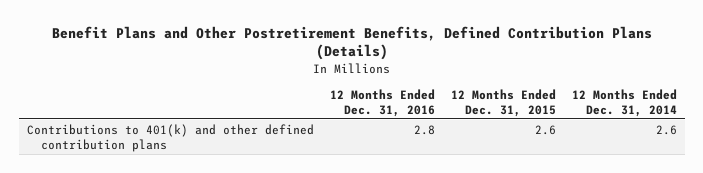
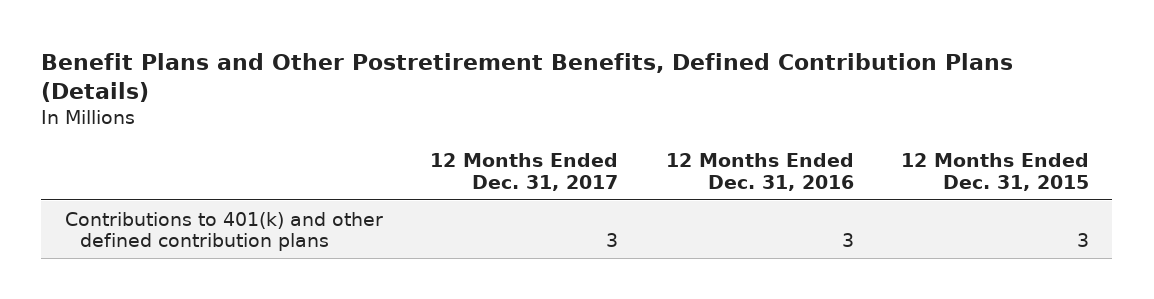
- | 12 Months Ended Dec. 31, 2016 | 12 Months Ended Dec. 31, 2015 | 12 Months Ended Dec. 31, 2014
+ | 12 Months Ended Dec. 31, 2017 | 12 Months Ended Dec. 31, 2016 | 12 Months Ended Dec. 31, 2015
- Contributions to 401(k) and other defined contribution plans | 2.8 | 2.6 | 2.6
+ Contributions to 401(k) and other defined contribution plans | 3 | 3 | 3

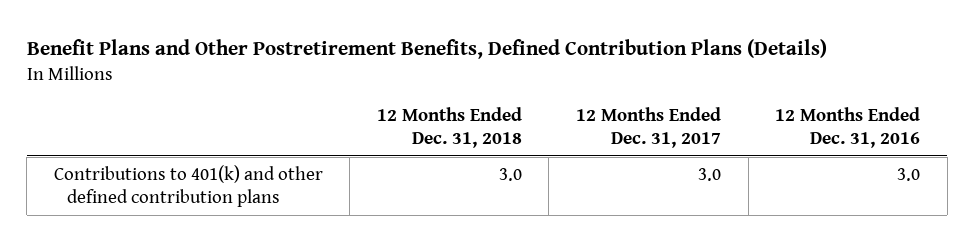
- | 12 Months Ended Dec. 31, 2017 | 12 Months Ended Dec. 31, 2016 | 12 Months Ended Dec. 31, 2015
+ | 12 Months Ended Dec. 31, 2018 | 12 Months Ended Dec. 31, 2017 | 12 Months Ended Dec. 31, 2016
- Contributions to 401(k) and other defined contribution plans | 3 | 3 | 3
+ Contributions to 401(k) and other defined contribution plans | 3.0 | 3.0 | 3.0

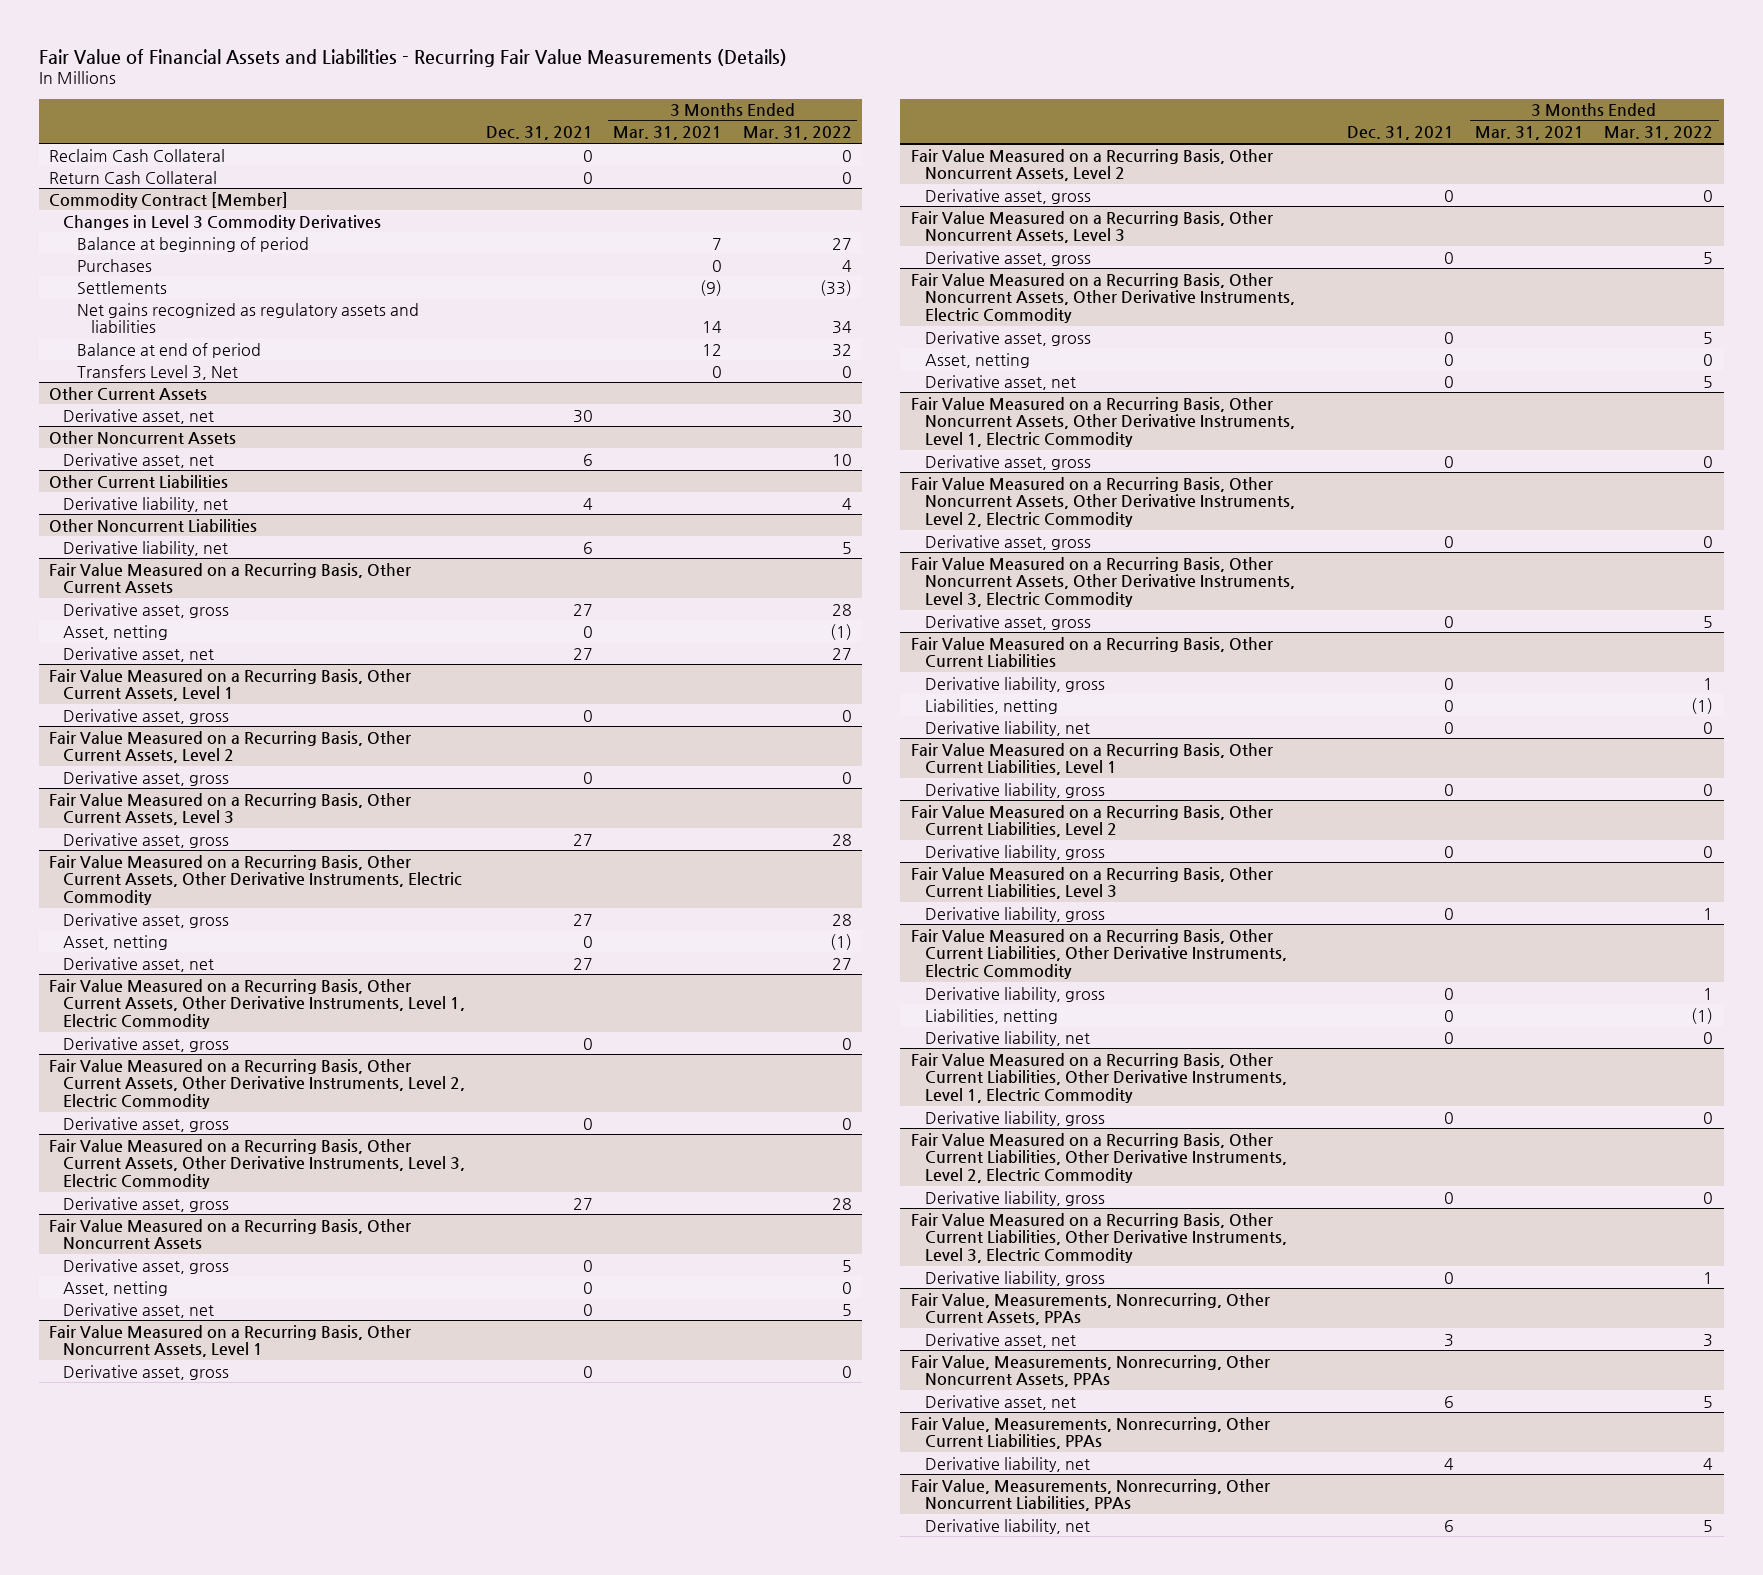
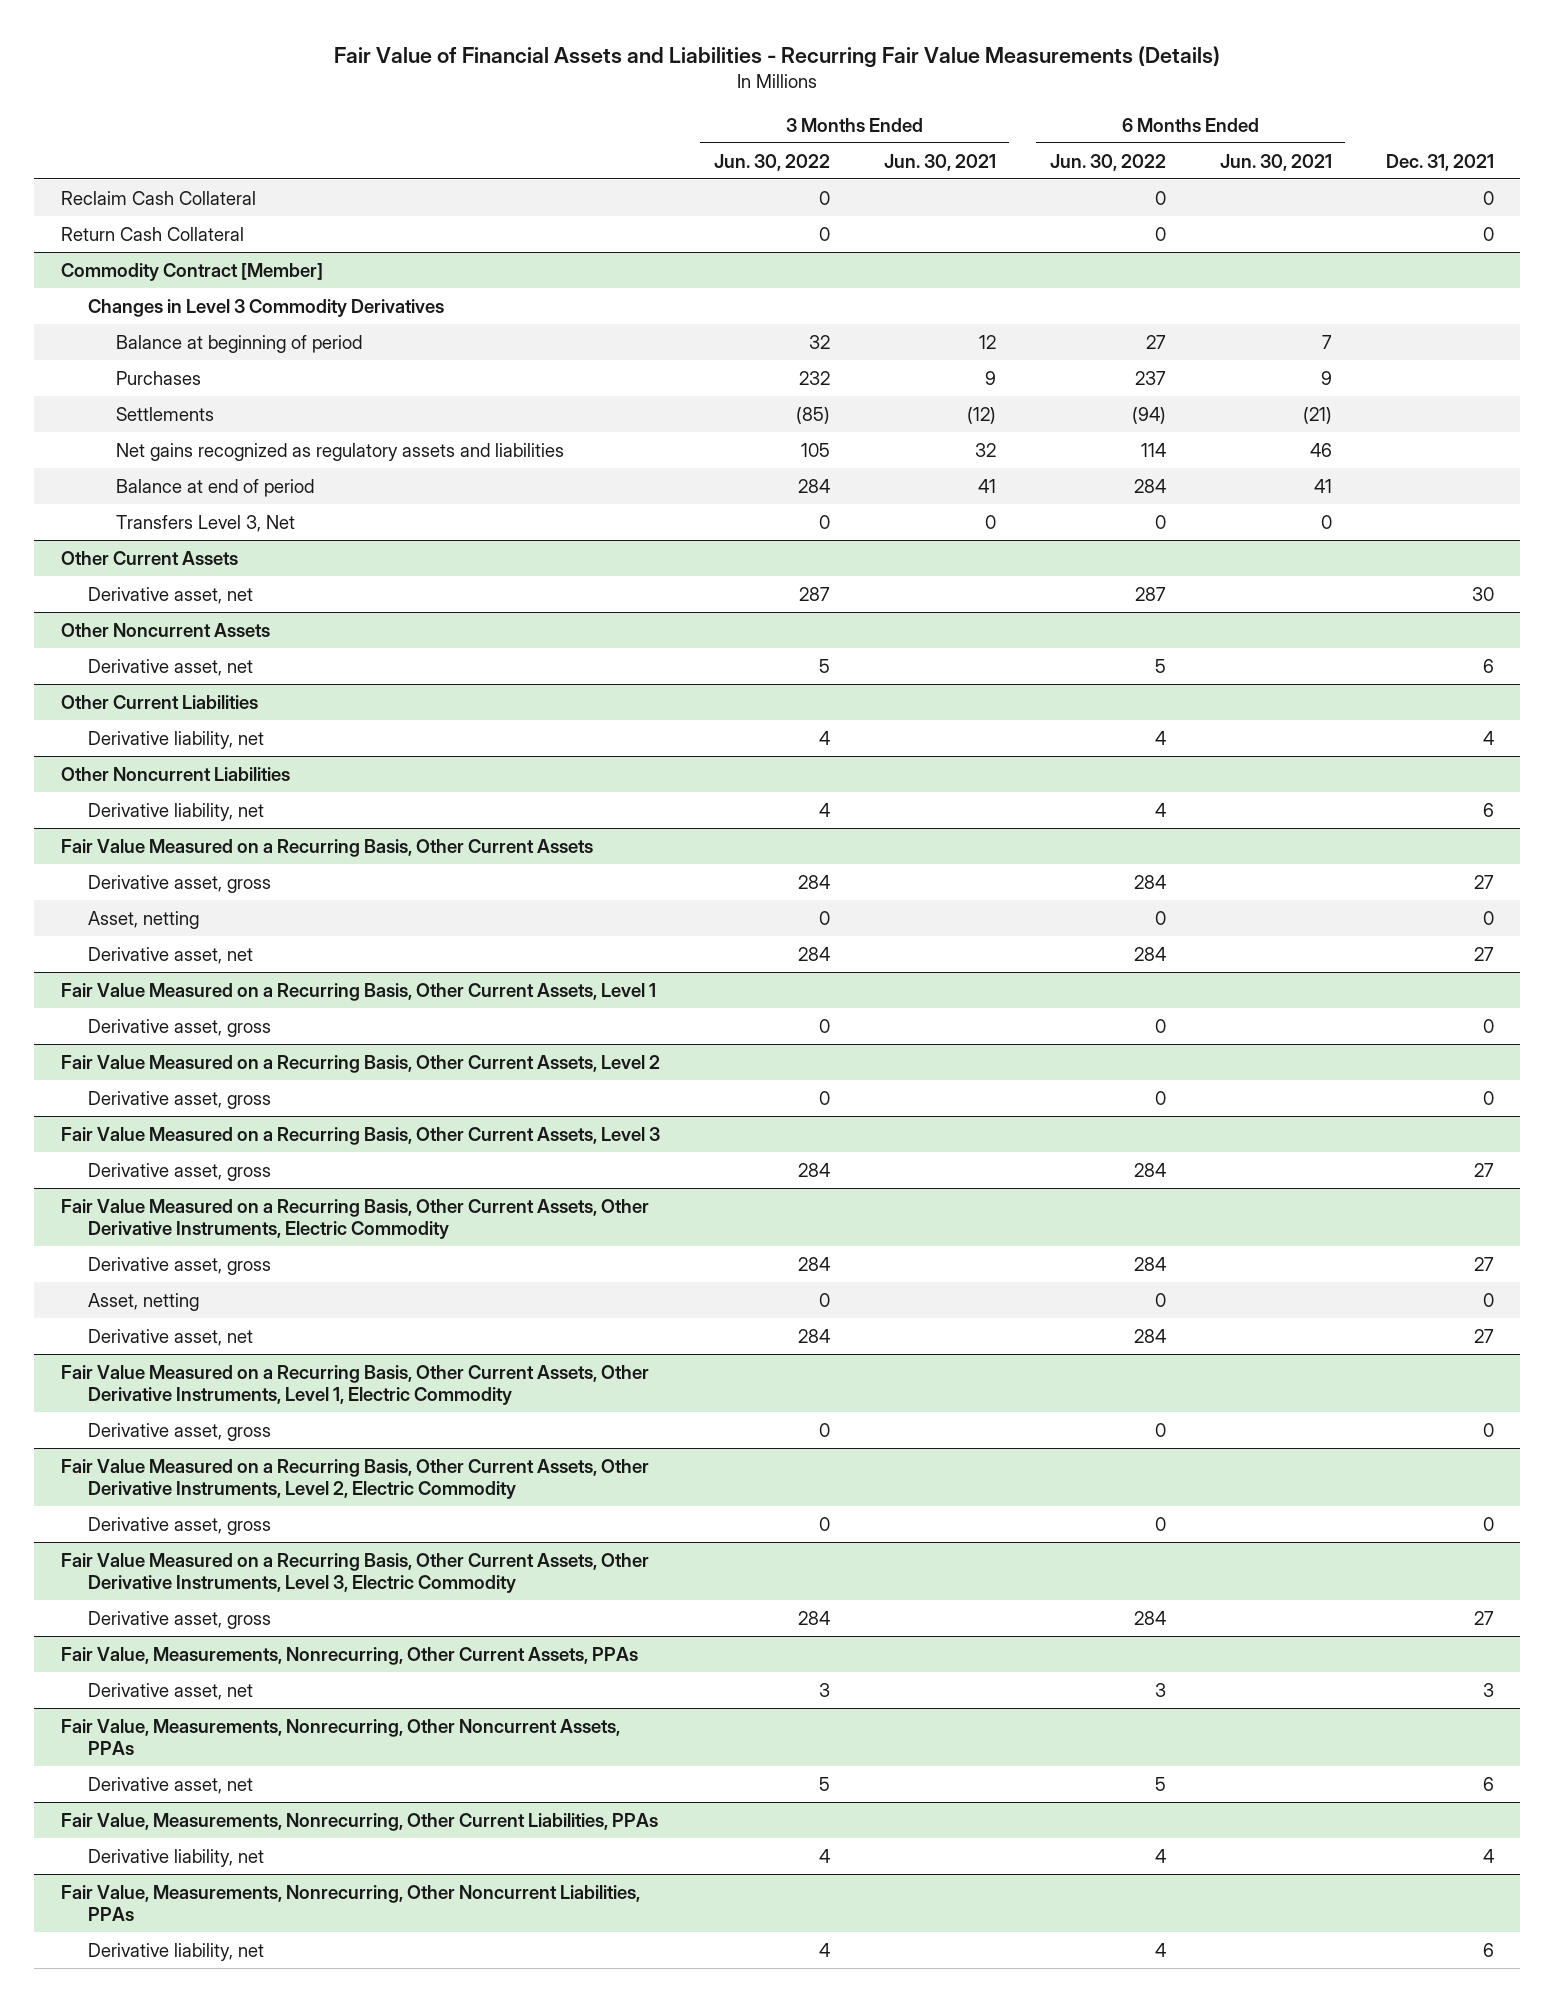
- | Dec. 31, 2021 | 3 Months Ended Mar. 31, 2021 | 3 Months Ended Mar. 31, 2022
+ | 3 Months Ended Jun. 30, 2022 | 3 Months Ended Jun. 30, 2021 | 6 Months Ended Jun. 30, 2022 | 6 Months Ended Jun. 30, 2021 | Dec. 31, 2021
- Fair Value Measured on a Recurring Basis, Other Noncurrent Assets
- Derivative asset, gross | 0 | | 5
- Asset, netting | 0 | | 0
- Derivative asset, net | 0 | | 5
- Fair Value Measured on a Recurring Basis, Other Noncurrent Assets, Level 1
- Derivative asset, gross | 0 | | 0
- Fair Value Measured on a Recurring Basis, Other Noncurrent Assets, Level 2
- Derivative asset, gross | 0 | | 0
- Fair Value Measured on a Recurring Basis, Other Noncurrent Assets, Level 3
- Derivative asset, gross | 0 | | 5
- Fair Value Measured on a Recurring Basis, Other Noncurrent Assets, Other Derivative Instruments, Electric Commodity
- Derivative asset, gross | 0 | | 5
- Asset, netting | 0 | | 0
- Derivative asset, net | 0 | | 5
- Fair Value Measured on a Recurring Basis, Other Noncurrent Assets, Other Derivative Instruments, Level 1, Electric Commodity
- Derivative asset, gross | 0 | | 0
- Fair Value Measured on a Recurring Basis, Other Noncurrent Assets, Other Derivative Instruments, Level 2, Electric Commodity
- Derivative asset, gross | 0 | | 0
- Fair Value Measured on a Recurring Basis, Other Noncurrent Assets, Other Derivative Instruments, Level 3, Electric Commodity
- Derivative asset, gross | 0 | | 5
- Fair Value Measured on a Recurring Basis, Other Current Liabilities
- Derivative liability, gross | 0 | | 1
- Liabilities, netting | 0 | | (1)
- Derivative liability, net | 0 | | 0
- Fair Value Measured on a Recurring Basis, Other Current Liabilities, Level 1
- Derivative liability, gross | 0 | | 0
- Fair Value Measured on a Recurring Basis, Other Current Liabilities, Level 2
- Derivative liability, gross | 0 | | 0
- Fair Value Measured on a Recurring Basis, Other Current Liabilities, Level 3
- Derivative liability, gross | 0 | | 1
- Fair Value Measured on a Recurring Basis, Other Current Liabilities, Other Derivative Instruments, Electric Commodity
- Derivative liability, gross | 0 | | 1
- Liabilities, netting | 0 | | (1)
- Derivative liability, net | 0 | | 0
- Fair Value Measured on a Recurring Basis, Other Current Liabilities, Other Derivative Instruments, Level 1, Electric Commodity
- Derivative liability, gross | 0 | | 0
- Fair Value Measured on a Recurring Basis, Other Current Liabilities, Other Derivative Instruments, Level 2, Electric Commodity
- Derivative liability, gross | 0 | | 0
- Fair Value Measured on a Recurring Basis, Other Current Liabilities, Other Derivative Instruments, Level 3, Electric Commodity
- Derivative liability, gross | 0 | | 1

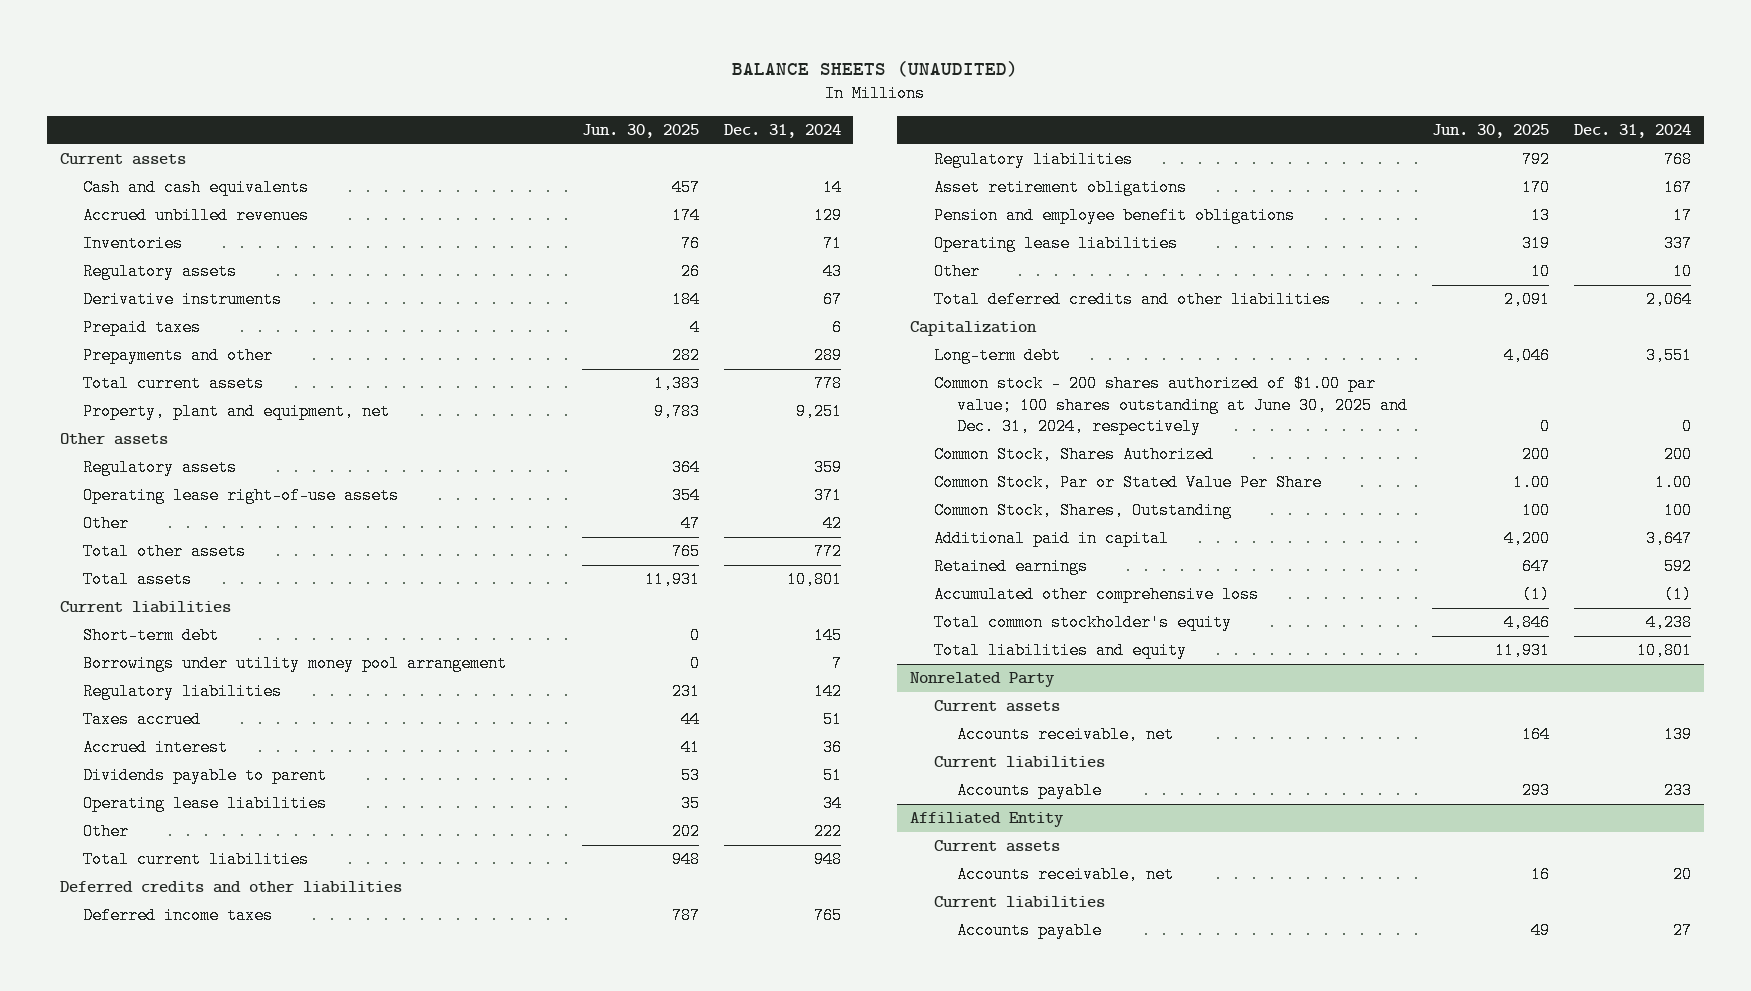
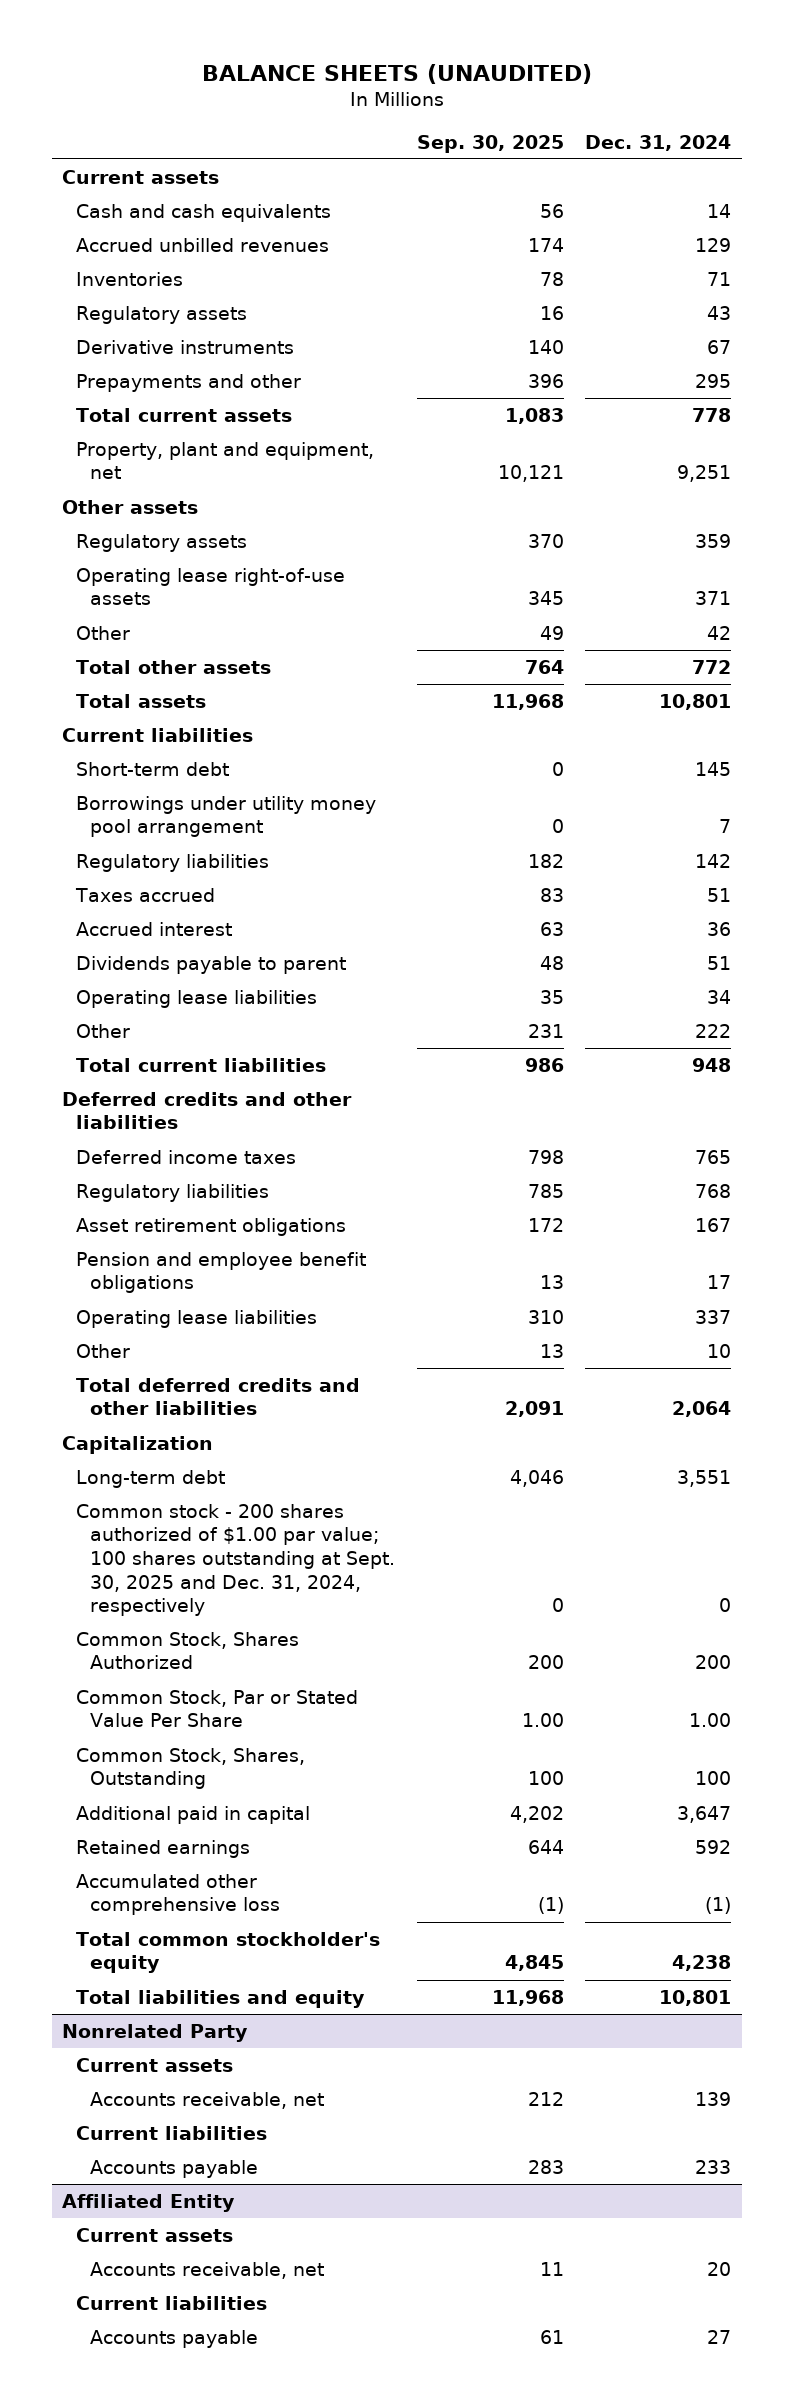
- | Jun. 30, 2025 | Dec. 31, 2024
+ | Sep. 30, 2025 | Dec. 31, 2024
- Prepaid taxes | 4 | 6
- Prepayments and other | 282 | 289
+ Prepayments and other | 396 | 295
- Common stock - 200 shares authorized of $1.00 par value; 100 shares outstanding at June 30, 2025 and Dec. 31, 2024, respectively | 0 | 0
+ Common stock - 200 shares authorized of $1.00 par value; 100 shares outstanding at Sept. 30, 2025 and Dec. 31, 2024, respectively | 0 | 0

